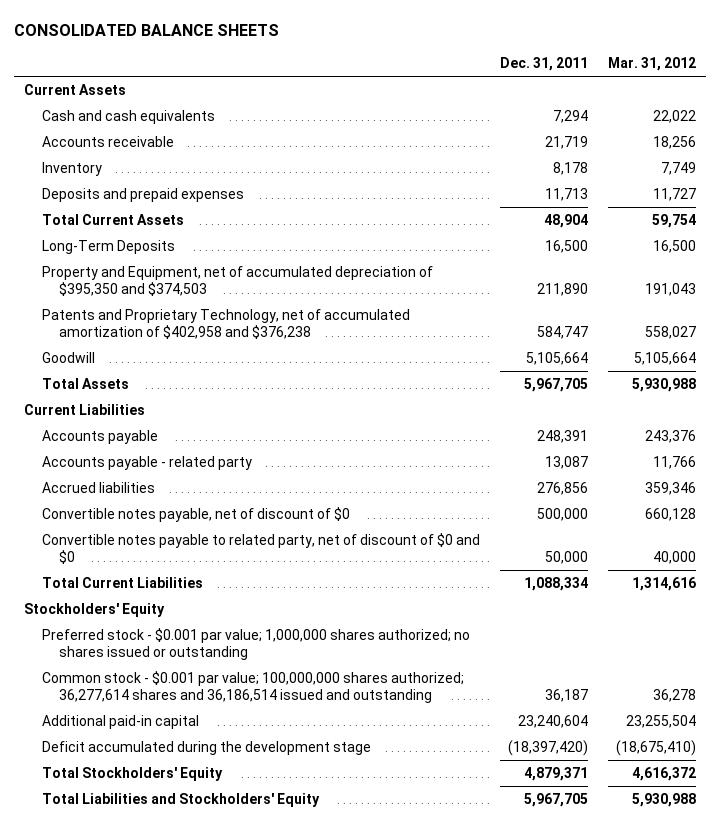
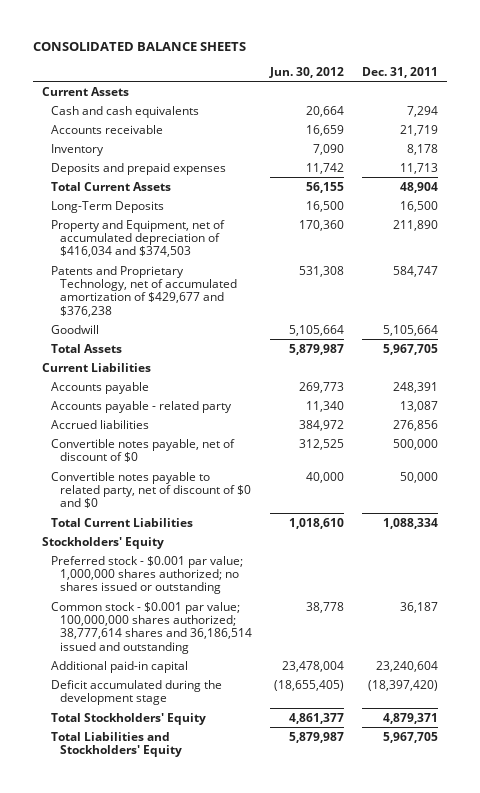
- | Dec. 31, 2011 | Mar. 31, 2012
+ | Jun. 30, 2012 | Dec. 31, 2011
- Property and Equipment, net of accumulated depreciation of $395,350 and $374,503 | 211,890 | 191,043
- Patents and Proprietary Technology, net of accumulated amortization of $402,958 and $376,238 | 584,747 | 558,027
+ Property and Equipment, net of accumulated depreciation of $416,034 and $374,503 | 170,360 | 211,890
+ Patents and Proprietary Technology, net of accumulated amortization of $429,677 and $376,238 | 531,308 | 584,747
- Common stock - $0.001 par value; 100,000,000 shares authorized; 36,277,614 shares and 36,186,514 issued and outstanding | 36,187 | 36,278
+ Common stock - $0.001 par value; 100,000,000 shares authorized; 38,777,614 shares and 36,186,514 issued and outstanding | 38,778 | 36,187

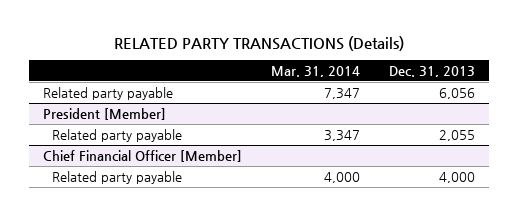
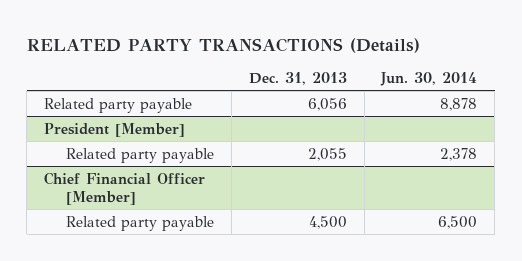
- | Mar. 31, 2014 | Dec. 31, 2013
+ | Dec. 31, 2013 | Jun. 30, 2014
@ Chief Financial Officer [Member]
- Related party payable | 4,000 | 4,000
+ Related party payable | 4,500 | 6,500

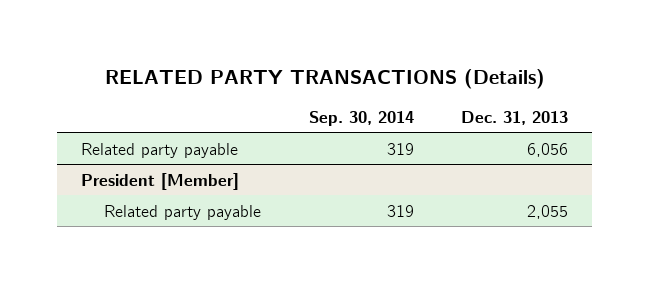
- | Dec. 31, 2013 | Jun. 30, 2014
+ | Sep. 30, 2014 | Dec. 31, 2013
- Chief Financial Officer [Member]
- Related party payable | 4,500 | 6,500

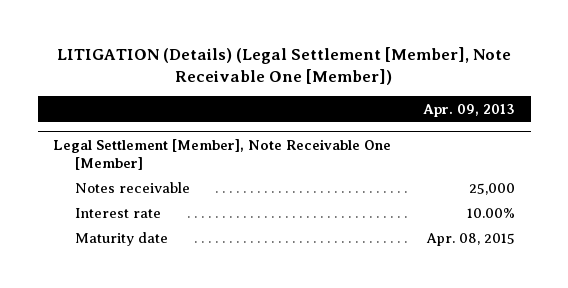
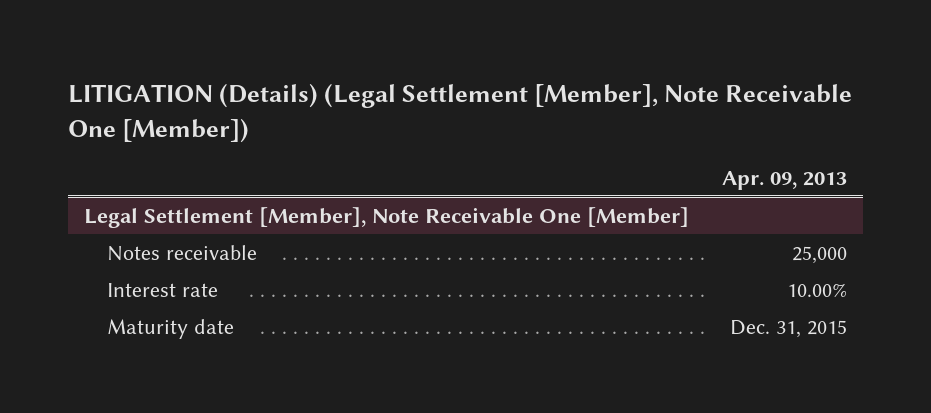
@ Legal Settlement [Member], Note Receivable One [Member]
- Maturity date | Apr. 08, 2015
+ Maturity date | Dec. 31, 2015

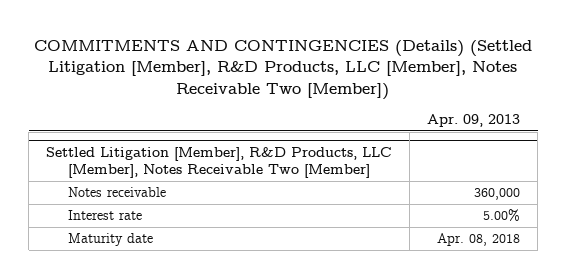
- LITIGATION (Details) (Legal Settlement [Member], Note Receivable One [Member])
+ COMMITMENTS AND CONTINGENCIES (Details) (Settled Litigation [Member], R&D Products, LLC [Member], Notes Receivable Two [Member])
- Legal Settlement [Member], Note Receivable One [Member]
- Notes receivable | 25,000
- Interest rate | 10.00%
- Maturity date | Dec. 31, 2015
+ Settled Litigation [Member], R&D Products, LLC [Member], Notes Receivable Two [Member]
+ Notes receivable | 360,000
+ Interest rate | 5.00%
+ Maturity date | Apr. 08, 2018

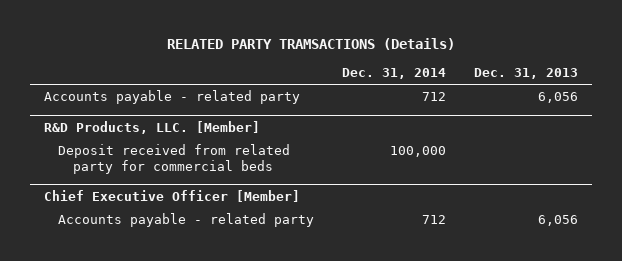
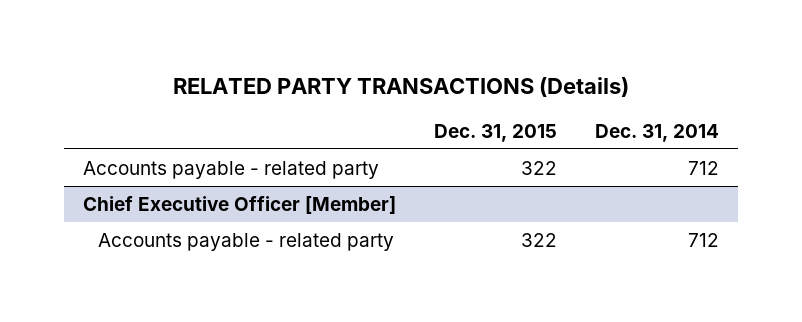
- RELATED PARTY TRAMSACTIONS (Details)
+ RELATED PARTY TRANSACTIONS (Details)
- | Dec. 31, 2014 | Dec. 31, 2013
+ | Dec. 31, 2015 | Dec. 31, 2014
- R&D Products, LLC. [Member]
- Deposit received from related party for commercial beds | 100,000 |

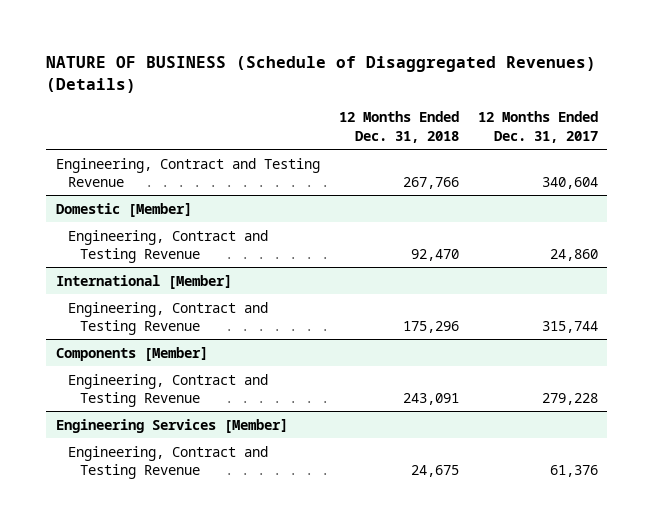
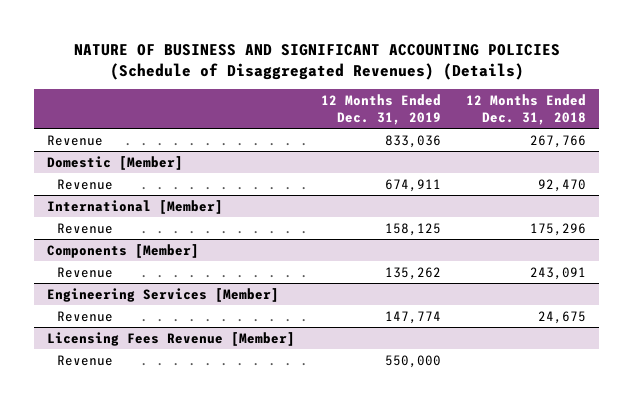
- NATURE OF BUSINESS (Schedule of Disaggregated Revenues) (Details)
+ NATURE OF BUSINESS AND SIGNIFICANT ACCOUNTING POLICIES (Schedule of Disaggregated Revenues) (Details)
- | 12 Months Ended Dec. 31, 2018 | 12 Months Ended Dec. 31, 2017
+ | 12 Months Ended Dec. 31, 2019 | 12 Months Ended Dec. 31, 2018
- Engineering, Contract and Testing Revenue | 267,766 | 340,604
+ Revenue | 833,036 | 267,766
@ Domestic [Member]
- Engineering, Contract and Testing Revenue | 92,470 | 24,860
+ Revenue | 674,911 | 92,470
@ International [Member]
- Engineering, Contract and Testing Revenue | 175,296 | 315,744
+ Revenue | 158,125 | 175,296
@ Components [Member]
- Engineering, Contract and Testing Revenue | 243,091 | 279,228
+ Revenue | 135,262 | 243,091
@ Engineering Services [Member]
- Engineering, Contract and Testing Revenue | 24,675 | 61,376
+ Revenue | 147,774 | 24,675
+ Licensing Fees Revenue [Member]
+ Revenue | 550,000 |

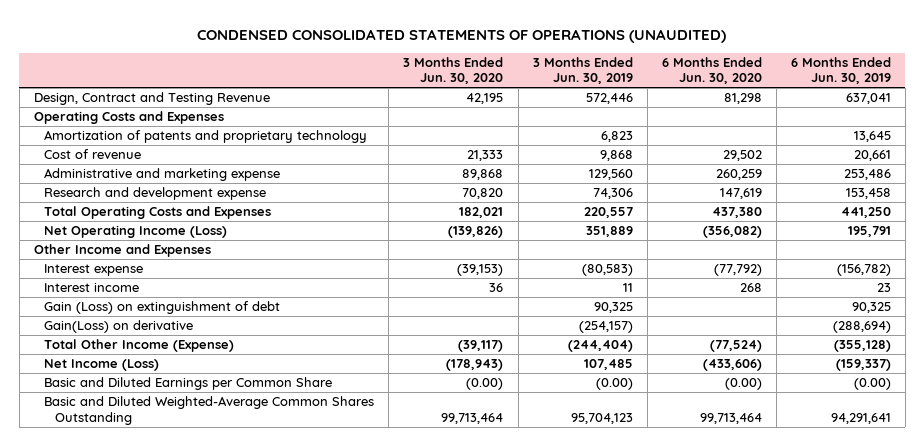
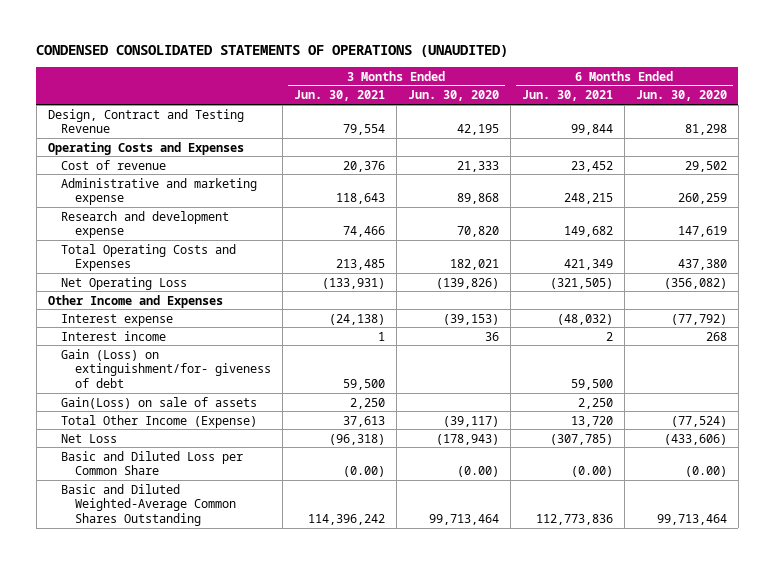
- | 3 Months Ended Jun. 30, 2020 | 3 Months Ended Jun. 30, 2019 | 6 Months Ended Jun. 30, 2020 | 6 Months Ended Jun. 30, 2019
+ | 3 Months Ended Jun. 30, 2021 | 3 Months Ended Jun. 30, 2020 | 6 Months Ended Jun. 30, 2021 | 6 Months Ended Jun. 30, 2020
- Amortization of patents and proprietary technology | | 6,823 | | 13,645
- Net Operating Income (Loss) | (139,826) | 351,889 | (356,082) | 195,791
+ Net Operating Loss | (133,931) | (139,826) | (321,505) | (356,082)
- Gain (Loss) on extinguishment of debt | | 90,325 | | 90,325
- Gain(Loss) on derivative | | (254,157) | | (288,694)
+ Gain (Loss) on extinguishment/for- giveness of debt | 59,500 | | 59,500 |
+ Gain(Loss) on sale of assets | 2,250 | | 2,250 |
- Net Income (Loss) | (178,943) | 107,485 | (433,606) | (159,337)
- Basic and Diluted Earnings per Common Share | (0.00) | (0.00) | (0.00) | (0.00)
+ Net Loss | (96,318) | (178,943) | (307,785) | (433,606)
+ Basic and Diluted Loss per Common Share | (0.00) | (0.00) | (0.00) | (0.00)

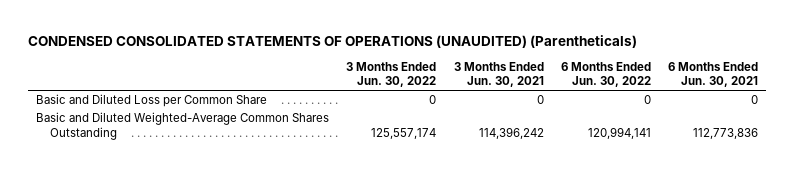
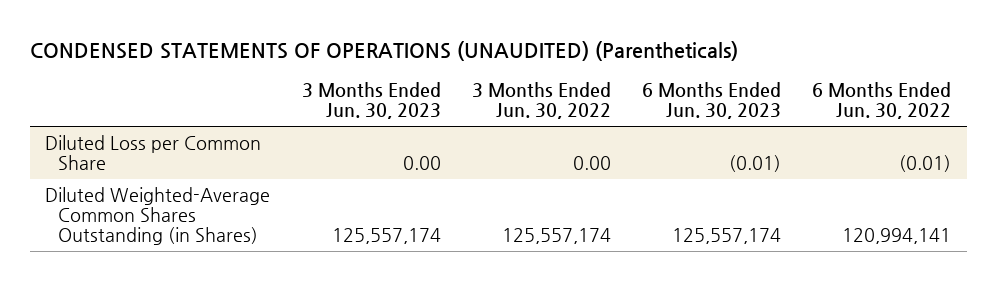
- CONDENSED CONSOLIDATED STATEMENTS OF OPERATIONS (UNAUDITED) (Parentheticals)
+ CONDENSED STATEMENTS OF OPERATIONS (UNAUDITED) (Parentheticals)
- | 3 Months Ended Jun. 30, 2022 | 3 Months Ended Jun. 30, 2021 | 6 Months Ended Jun. 30, 2022 | 6 Months Ended Jun. 30, 2021
+ | 3 Months Ended Jun. 30, 2023 | 3 Months Ended Jun. 30, 2022 | 6 Months Ended Jun. 30, 2023 | 6 Months Ended Jun. 30, 2022
- Basic and Diluted Loss per Common Share | 0 | 0 | 0 | 0
- Basic and Diluted Weighted-Average Common Shares Outstanding | 125,557,174 | 114,396,242 | 120,994,141 | 112,773,836
+ Diluted Loss per Common Share | 0.00 | 0.00 | (0.01) | (0.01)
+ Diluted Weighted-Average Common Shares Outstanding (in Shares) | 125,557,174 | 125,557,174 | 125,557,174 | 120,994,141

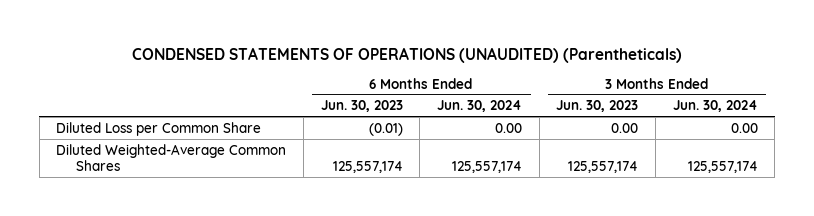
- | 3 Months Ended Jun. 30, 2023 | 3 Months Ended Jun. 30, 2022 | 6 Months Ended Jun. 30, 2023 | 6 Months Ended Jun. 30, 2022
+ | 6 Months Ended Jun. 30, 2023 | 6 Months Ended Jun. 30, 2024 | 3 Months Ended Jun. 30, 2023 | 3 Months Ended Jun. 30, 2024
- Diluted Weighted-Average Common Shares Outstanding (in Shares) | 125,557,174 | 125,557,174 | 125,557,174 | 120,994,141
+ Diluted Weighted-Average Common Shares | 125,557,174 | 125,557,174 | 125,557,174 | 125,557,174

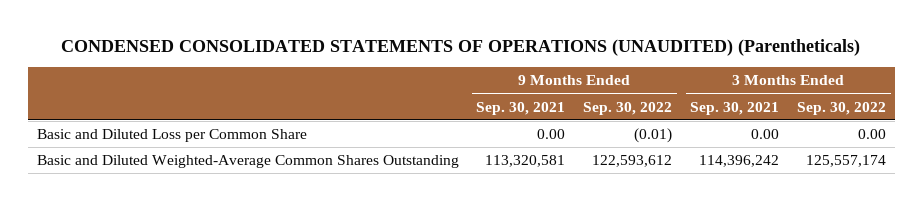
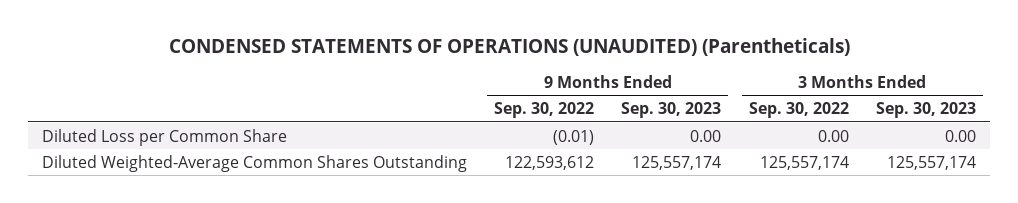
- CONDENSED CONSOLIDATED STATEMENTS OF OPERATIONS (UNAUDITED) (Parentheticals)
+ CONDENSED STATEMENTS OF OPERATIONS (UNAUDITED) (Parentheticals)
- | 9 Months Ended Sep. 30, 2021 | 9 Months Ended Sep. 30, 2022 | 3 Months Ended Sep. 30, 2021 | 3 Months Ended Sep. 30, 2022
+ | 9 Months Ended Sep. 30, 2022 | 9 Months Ended Sep. 30, 2023 | 3 Months Ended Sep. 30, 2022 | 3 Months Ended Sep. 30, 2023
- Basic and Diluted Loss per Common Share | 0.00 | (0.01) | 0.00 | 0.00
- Basic and Diluted Weighted-Average Common Shares Outstanding | 113,320,581 | 122,593,612 | 114,396,242 | 125,557,174
+ Diluted Loss per Common Share | (0.01) | 0.00 | 0.00 | 0.00
+ Diluted Weighted-Average Common Shares Outstanding | 122,593,612 | 125,557,174 | 125,557,174 | 125,557,174

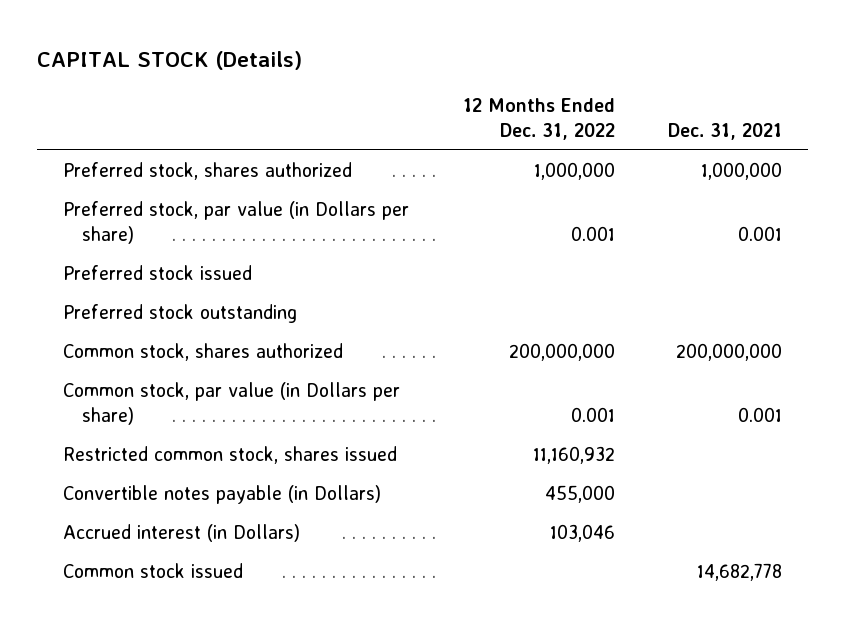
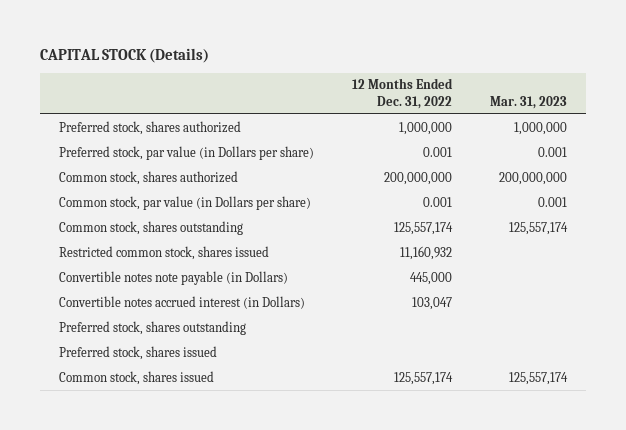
- | 12 Months Ended Dec. 31, 2022 | Dec. 31, 2021
+ | 12 Months Ended Dec. 31, 2022 | Mar. 31, 2023
- Preferred stock issued
- Preferred stock outstanding
+ Common stock, shares outstanding | 125,557,174 | 125,557,174
- Convertible notes payable (in Dollars) | 455,000 |
- Accrued interest (in Dollars) | 103,046 |
- Common stock issued | | 14,682,778
+ Convertible notes note payable (in Dollars) | 445,000 |
+ Convertible notes accrued interest (in Dollars) | 103,047 |
+ Preferred stock, shares outstanding
+ Preferred stock, shares issued
+ Common stock, shares issued | 125,557,174 | 125,557,174

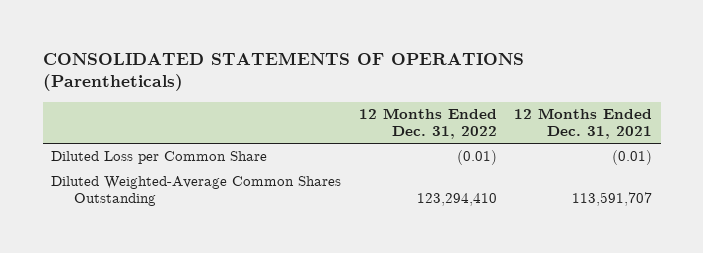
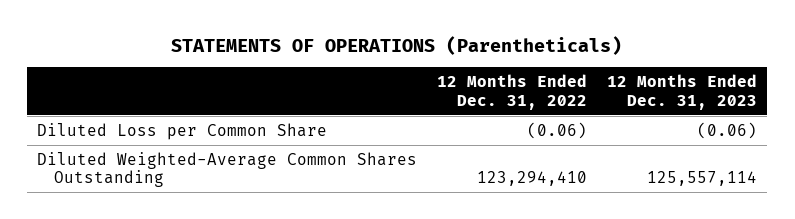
- CONSOLIDATED STATEMENTS OF OPERATIONS (Parentheticals)
+ STATEMENTS OF OPERATIONS (Parentheticals)
- | 12 Months Ended Dec. 31, 2022 | 12 Months Ended Dec. 31, 2021
+ | 12 Months Ended Dec. 31, 2022 | 12 Months Ended Dec. 31, 2023
- Diluted Loss per Common Share | (0.01) | (0.01)
+ Diluted Loss per Common Share | (0.06) | (0.06)

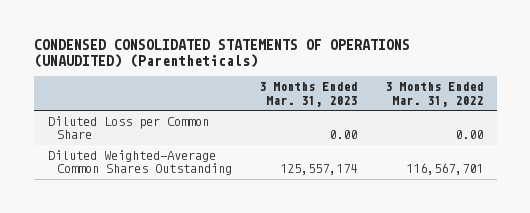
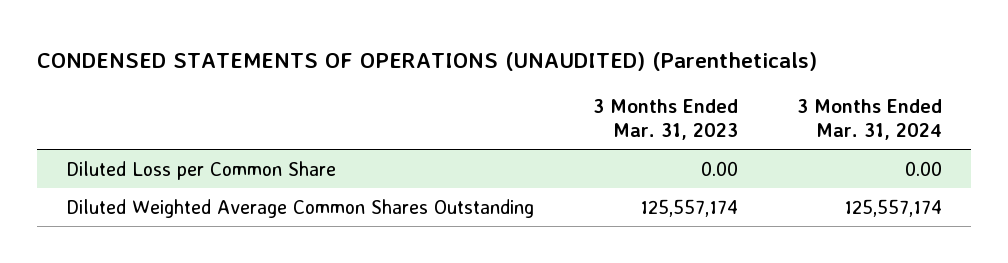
- CONDENSED CONSOLIDATED STATEMENTS OF OPERATIONS (UNAUDITED) (Parentheticals)
+ CONDENSED STATEMENTS OF OPERATIONS (UNAUDITED) (Parentheticals)
- | 3 Months Ended Mar. 31, 2023 | 3 Months Ended Mar. 31, 2022
+ | 3 Months Ended Mar. 31, 2023 | 3 Months Ended Mar. 31, 2024
- Diluted Weighted-Average Common Shares Outstanding | 125,557,174 | 116,567,701
+ Diluted Weighted Average Common Shares Outstanding | 125,557,174 | 125,557,174

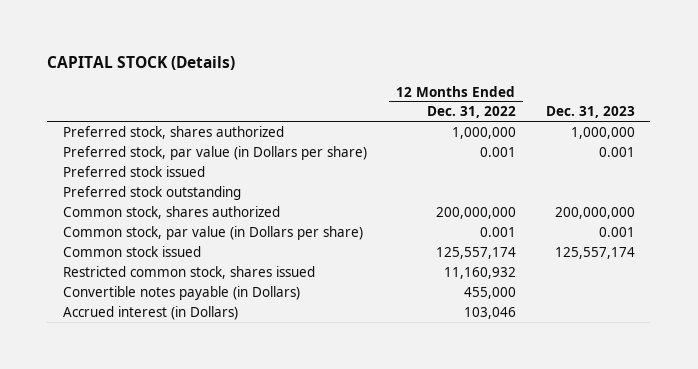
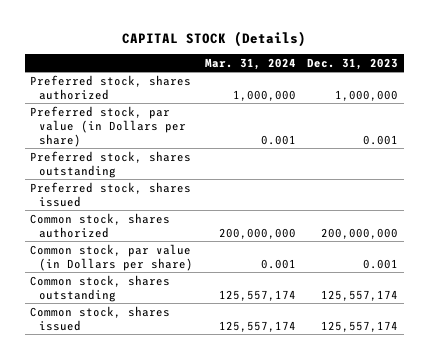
- | 12 Months Ended Dec. 31, 2022 | Dec. 31, 2023
+ | Mar. 31, 2024 | Dec. 31, 2023
- Preferred stock issued
- Preferred stock outstanding
+ Preferred stock, shares outstanding
+ Preferred stock, shares issued
- Common stock issued | 125,557,174 | 125,557,174
- Restricted common stock, shares issued | 11,160,932 |
- Convertible notes payable (in Dollars) | 455,000 |
- Accrued interest (in Dollars) | 103,046 |
+ Common stock, shares outstanding | 125,557,174 | 125,557,174
+ Common stock, shares issued | 125,557,174 | 125,557,174

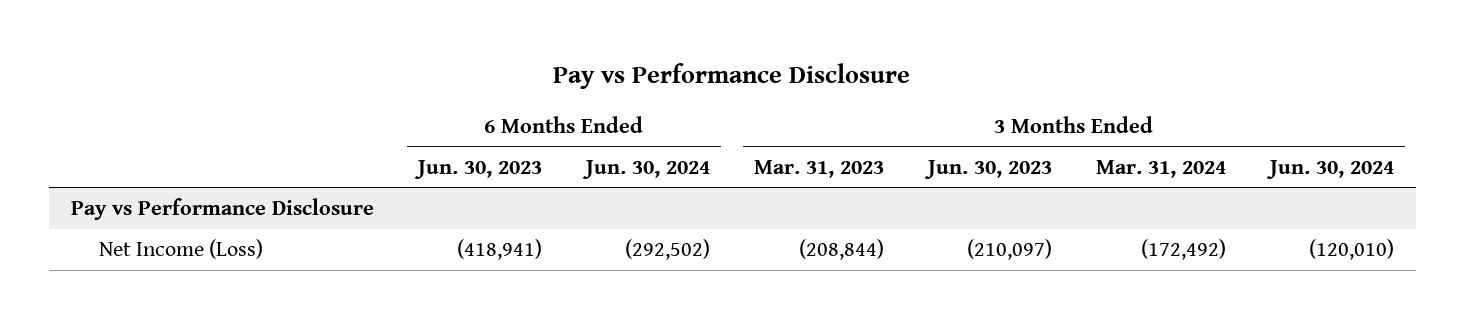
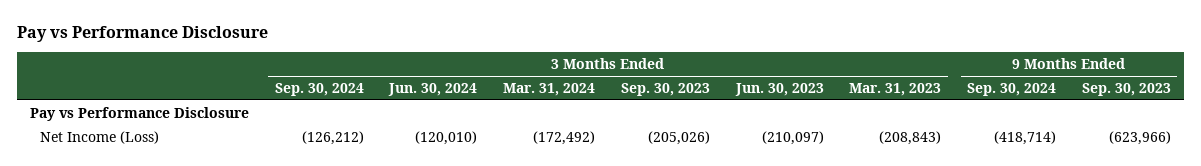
- | 6 Months Ended Jun. 30, 2023 | 6 Months Ended Jun. 30, 2024 | 3 Months Ended Mar. 31, 2023 | 3 Months Ended Jun. 30, 2023 | 3 Months Ended Mar. 31, 2024 | 3 Months Ended Jun. 30, 2024
+ | 3 Months Ended Sep. 30, 2024 | 3 Months Ended Jun. 30, 2024 | 3 Months Ended Mar. 31, 2024 | 3 Months Ended Sep. 30, 2023 | 3 Months Ended Jun. 30, 2023 | 3 Months Ended Mar. 31, 2023 | 9 Months Ended Sep. 30, 2024 | 9 Months Ended Sep. 30, 2023
- Net Income (Loss) | (418,941) | (292,502) | (208,844) | (210,097) | (172,492) | (120,010)
+ Net Income (Loss) | (126,212) | (120,010) | (172,492) | (205,026) | (210,097) | (208,843) | (418,714) | (623,966)

